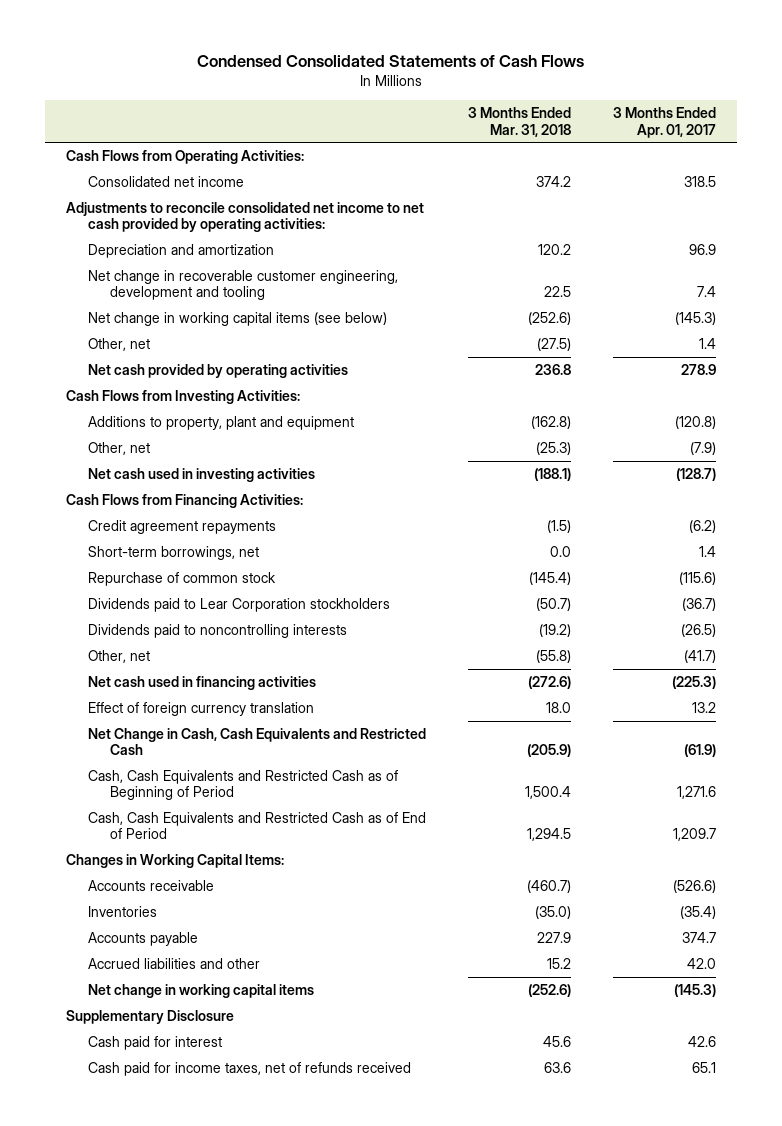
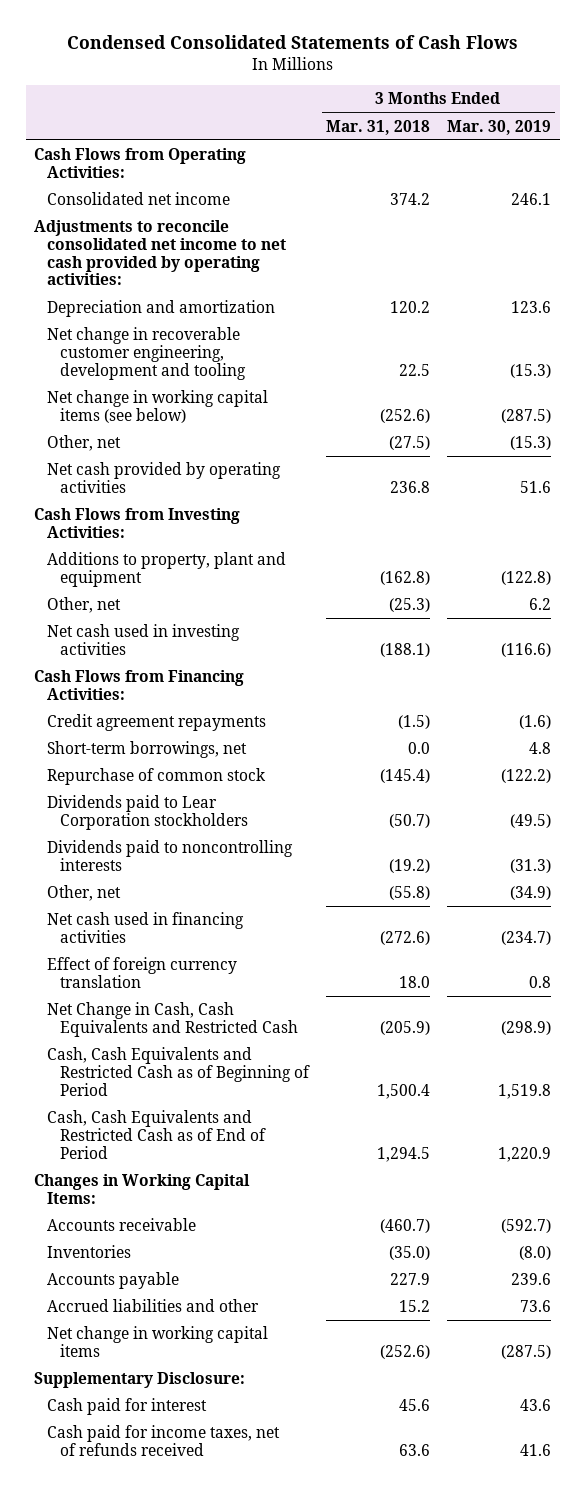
- | 3 Months Ended Mar. 31, 2018 | 3 Months Ended Apr. 01, 2017
+ | 3 Months Ended Mar. 31, 2018 | 3 Months Ended Mar. 30, 2019
- Supplementary Disclosure
+ Supplementary Disclosure:

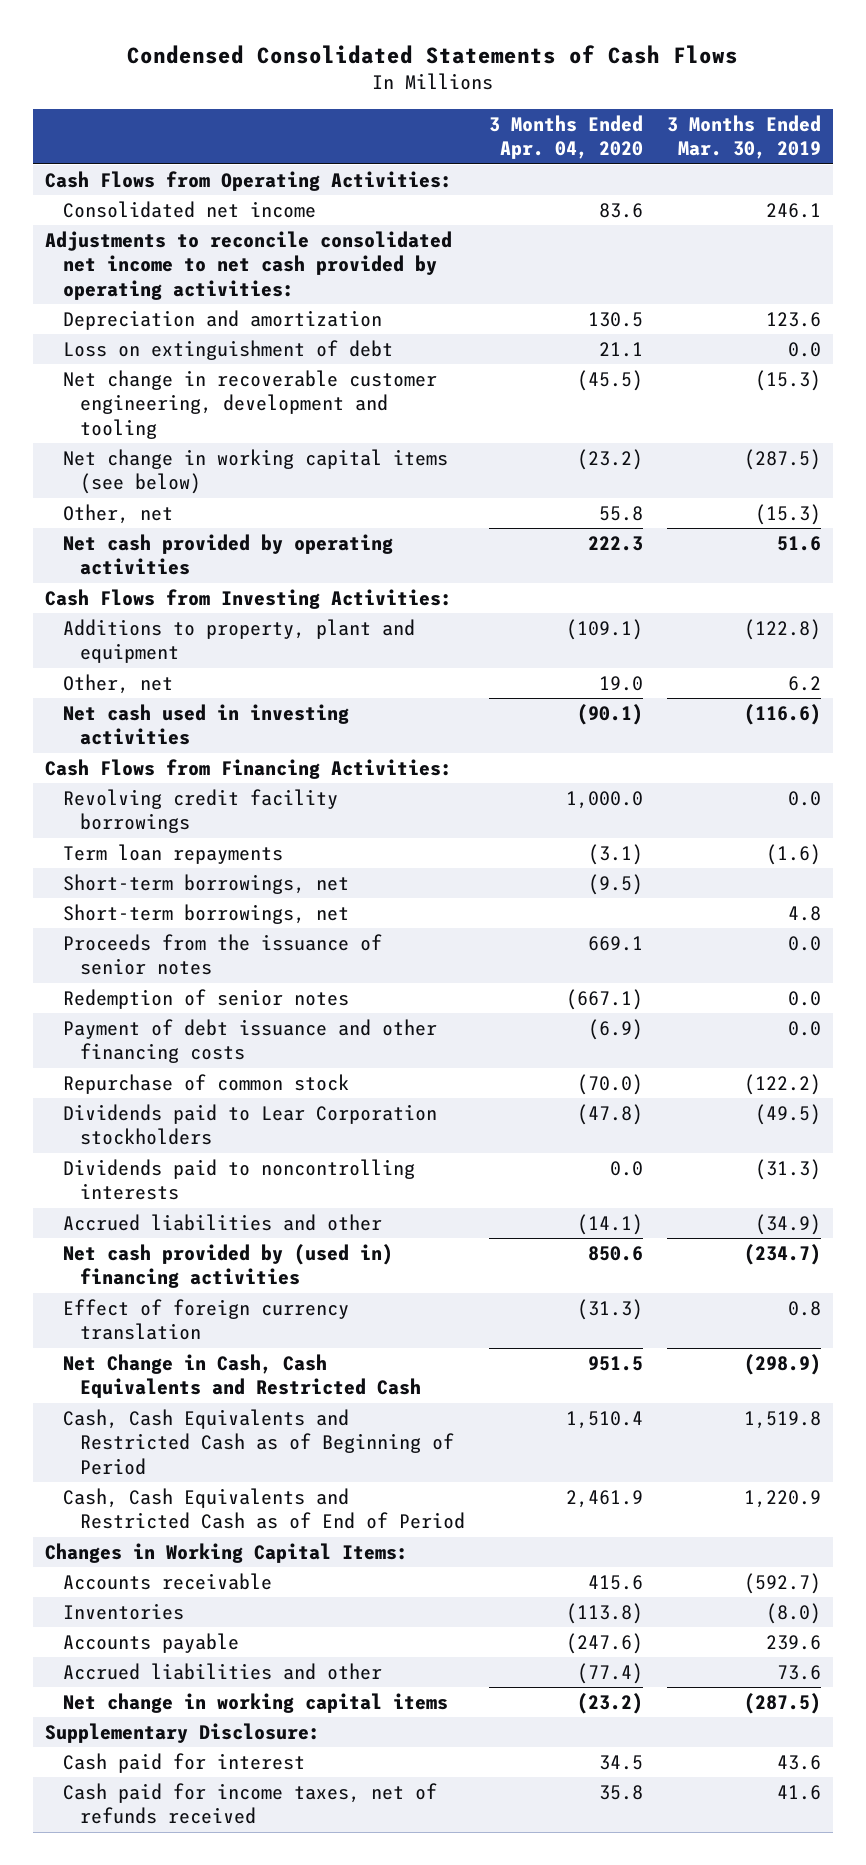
- | 3 Months Ended Mar. 31, 2018 | 3 Months Ended Mar. 30, 2019
+ | 3 Months Ended Apr. 04, 2020 | 3 Months Ended Mar. 30, 2019
+ Loss on extinguishment of debt | 21.1 | 0.0
- Credit agreement repayments | (1.5) | (1.6)
+ Revolving credit facility borrowings | 1,000.0 | 0.0
+ Term loan repayments | (3.1) | (1.6)
+ Short-term borrowings, net | (9.5) |
+ Proceeds from the issuance of senior notes | 669.1 | 0.0
+ Redemption of senior notes | (667.1) | 0.0
+ Payment of debt issuance and other financing costs | (6.9) | 0.0
- Other, net | (55.8) | (34.9)
- Net cash used in financing activities | (272.6) | (234.7)
+ Accrued liabilities and other | (14.1) | (34.9)
+ Net cash provided by (used in) financing activities | 850.6 | (234.7)

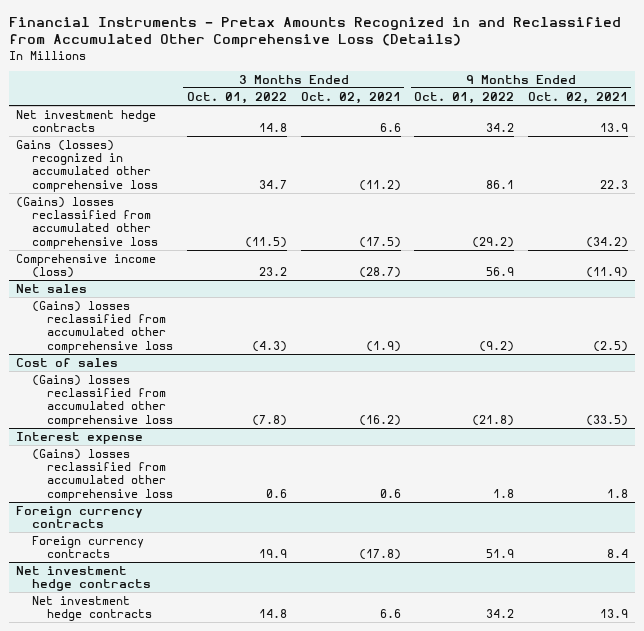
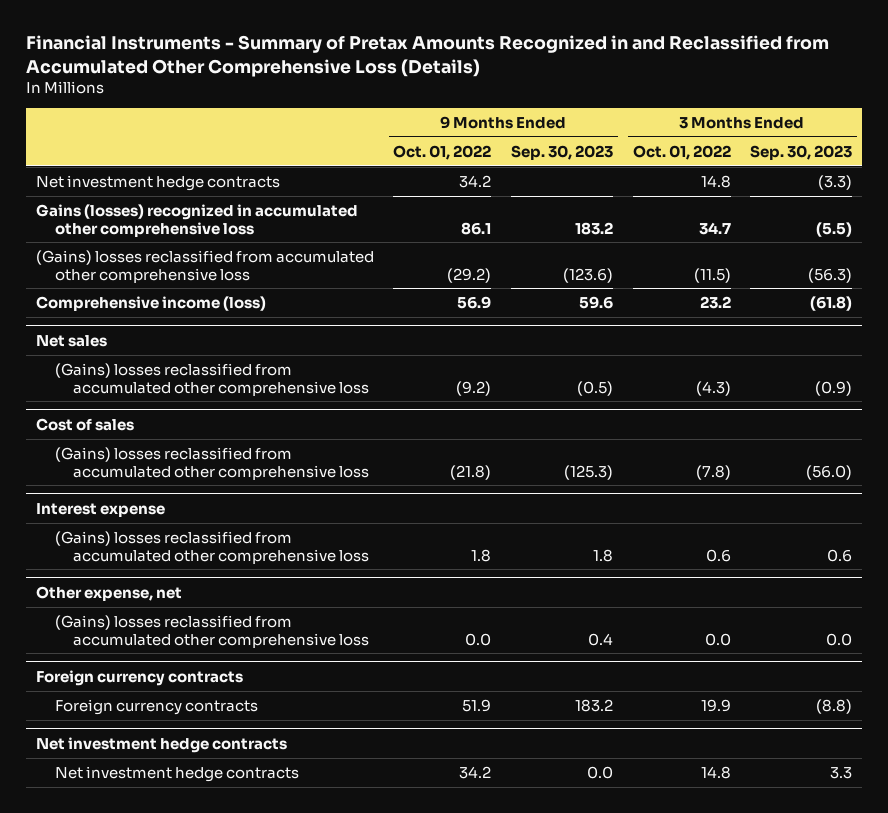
- Financial Instruments - Pretax Amounts Recognized in and Reclassified from Accumulated Other Comprehensive Loss (Details)
+ Financial Instruments - Summary of Pretax Amounts Recognized in and Reclassified from Accumulated Other Comprehensive Loss (Details)
- | 3 Months Ended Oct. 01, 2022 | 3 Months Ended Oct. 02, 2021 | 9 Months Ended Oct. 01, 2022 | 9 Months Ended Oct. 02, 2021
+ | 9 Months Ended Oct. 01, 2022 | 9 Months Ended Sep. 30, 2023 | 3 Months Ended Oct. 01, 2022 | 3 Months Ended Sep. 30, 2023
+ Other expense, net
+ (Gains) losses reclassified from accumulated other comprehensive loss | 0.0 | 0.4 | 0.0 | 0.0

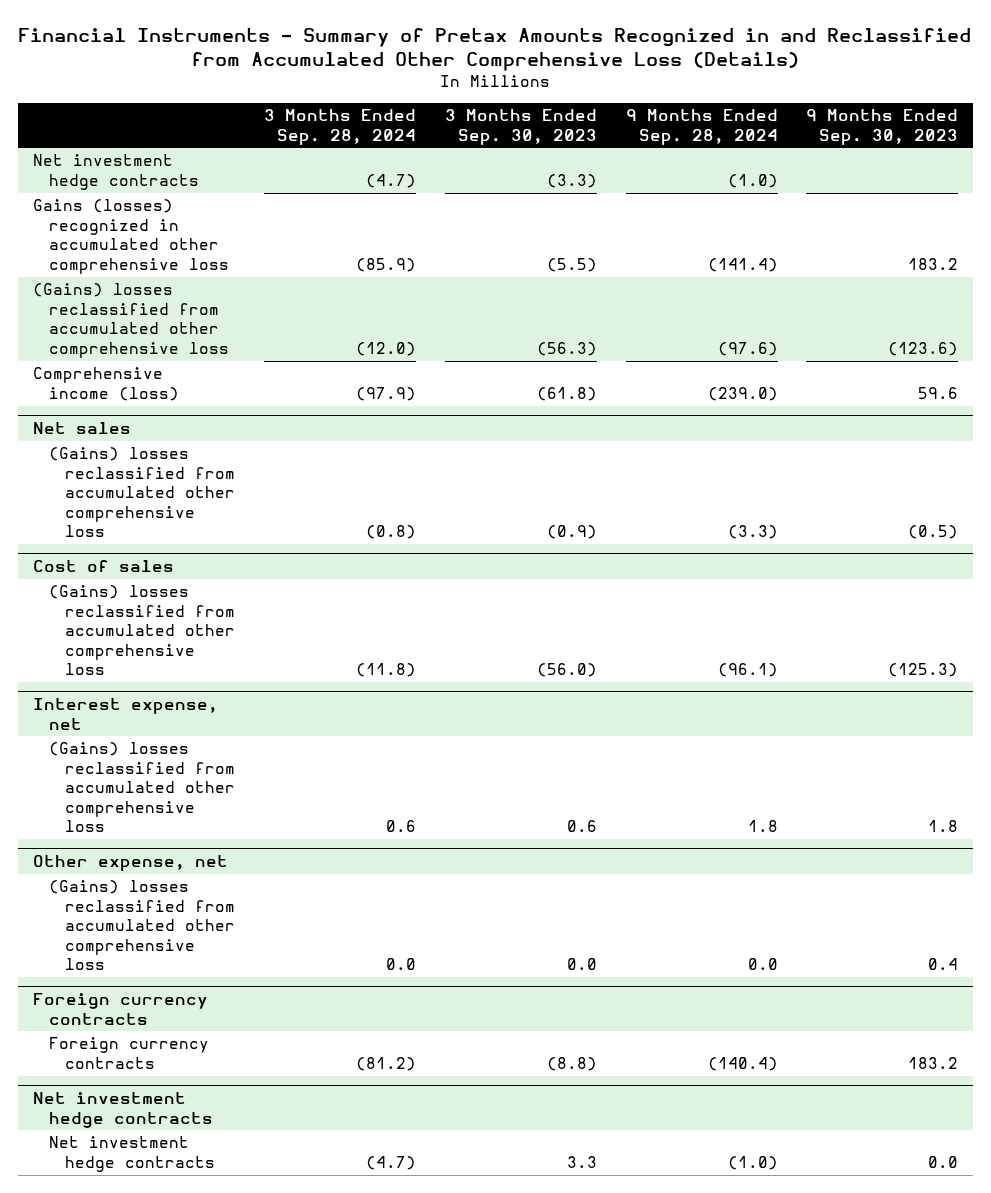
- | 9 Months Ended Oct. 01, 2022 | 9 Months Ended Sep. 30, 2023 | 3 Months Ended Oct. 01, 2022 | 3 Months Ended Sep. 30, 2023
+ | 3 Months Ended Sep. 28, 2024 | 3 Months Ended Sep. 30, 2023 | 9 Months Ended Sep. 28, 2024 | 9 Months Ended Sep. 30, 2023
- Interest expense
+ Interest expense, net

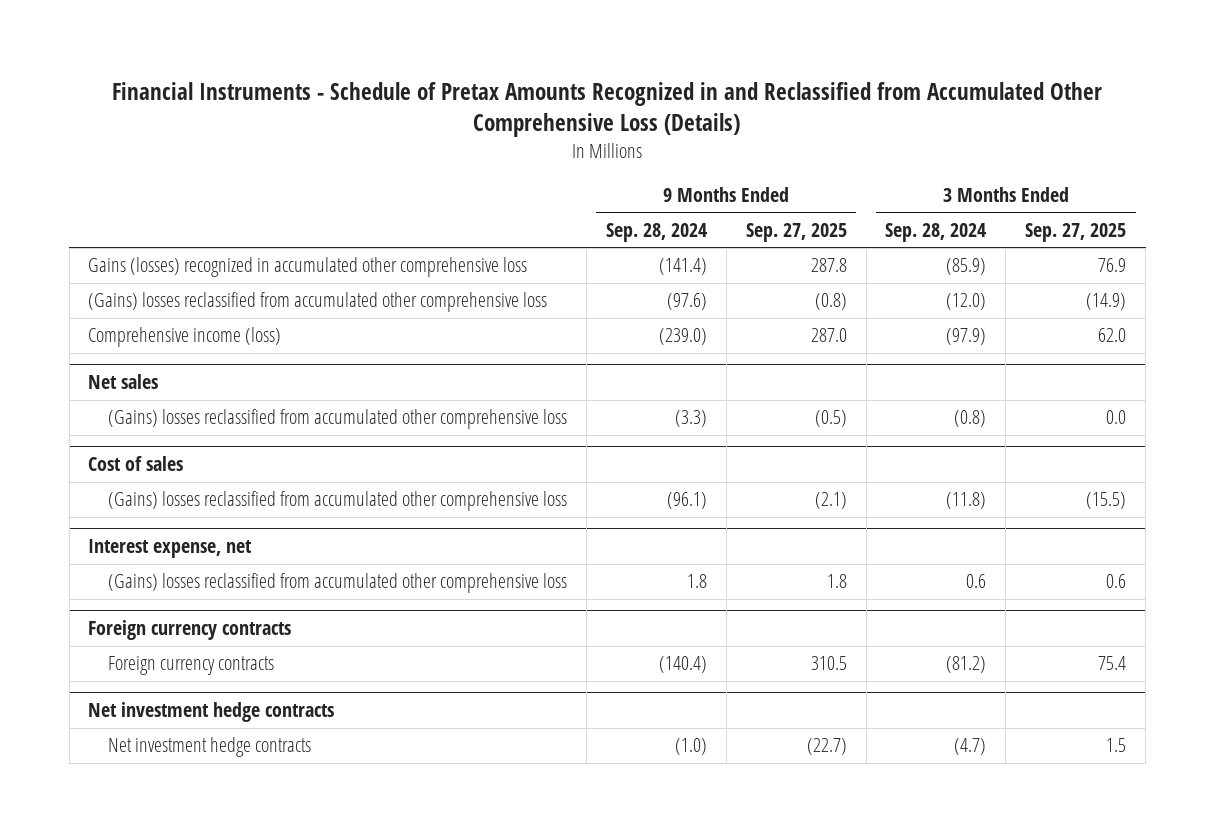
- Financial Instruments - Summary of Pretax Amounts Recognized in and Reclassified from Accumulated Other Comprehensive Loss (Details)
+ Financial Instruments - Schedule of Pretax Amounts Recognized in and Reclassified from Accumulated Other Comprehensive Loss (Details)
- | 3 Months Ended Sep. 28, 2024 | 3 Months Ended Sep. 30, 2023 | 9 Months Ended Sep. 28, 2024 | 9 Months Ended Sep. 30, 2023
+ | 9 Months Ended Sep. 28, 2024 | 9 Months Ended Sep. 27, 2025 | 3 Months Ended Sep. 28, 2024 | 3 Months Ended Sep. 27, 2025
- Net investment hedge contracts | (4.7) | (3.3) | (1.0) |
- Other expense, net
- (Gains) losses reclassified from accumulated other comprehensive loss | 0.0 | 0.0 | 0.0 | 0.4

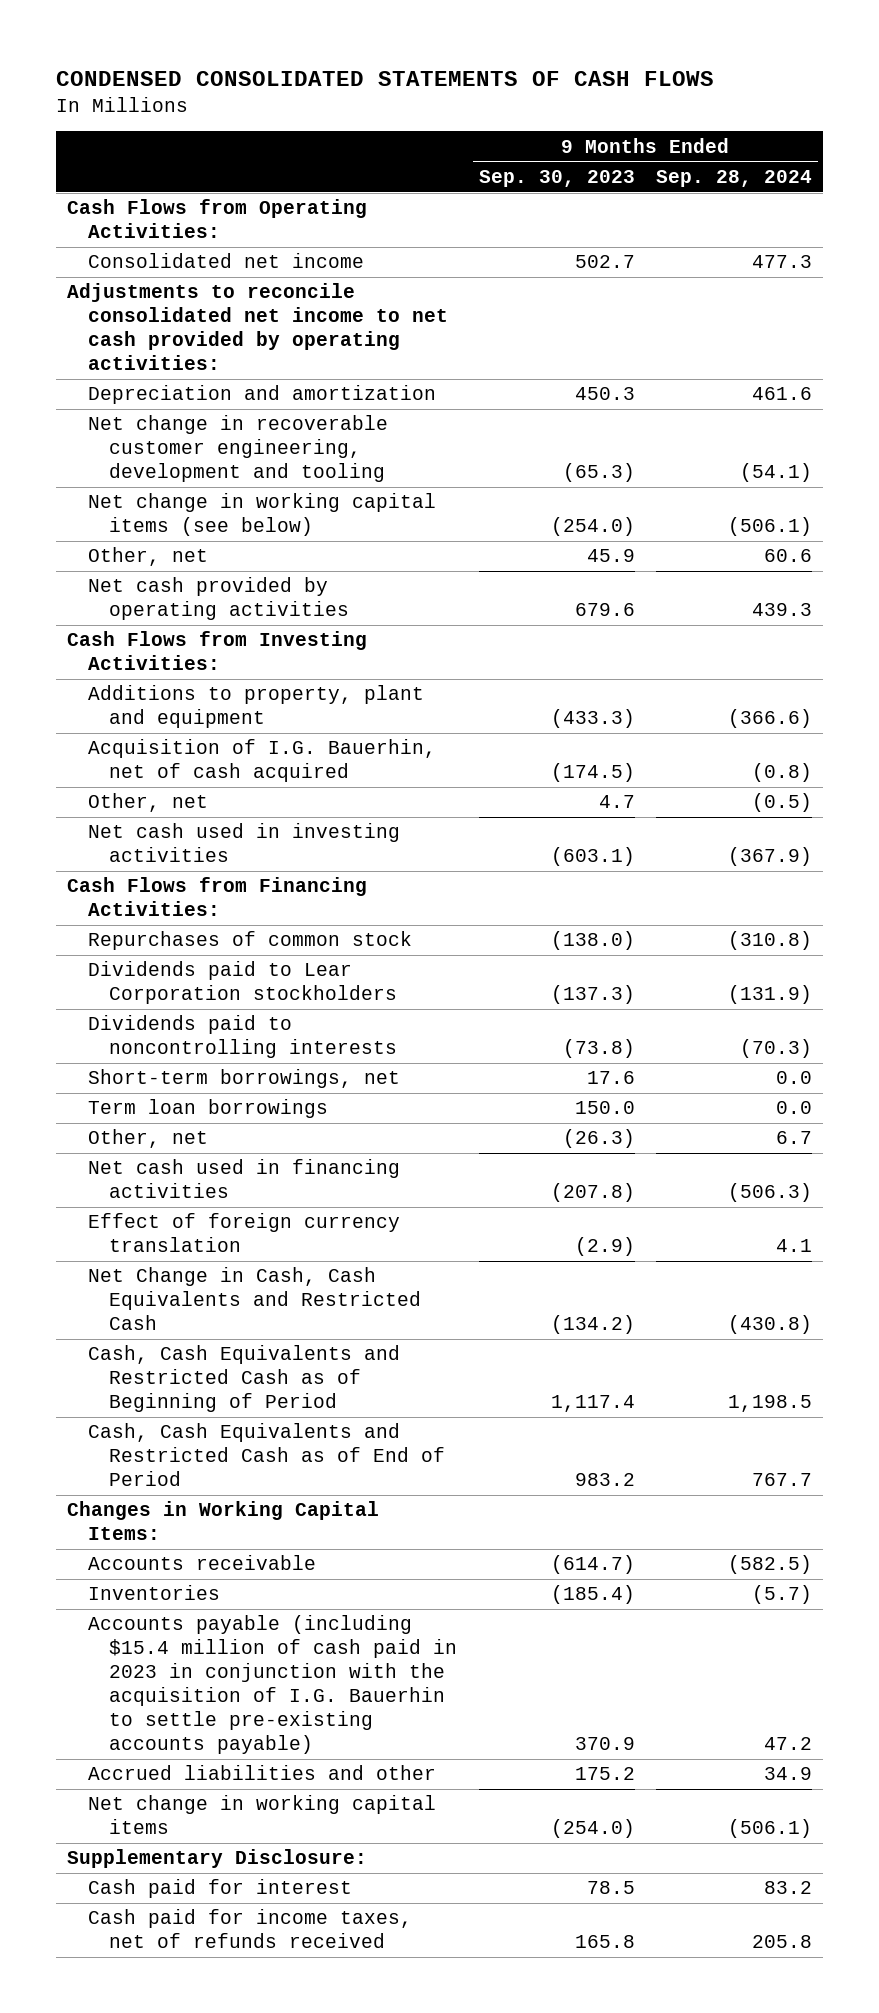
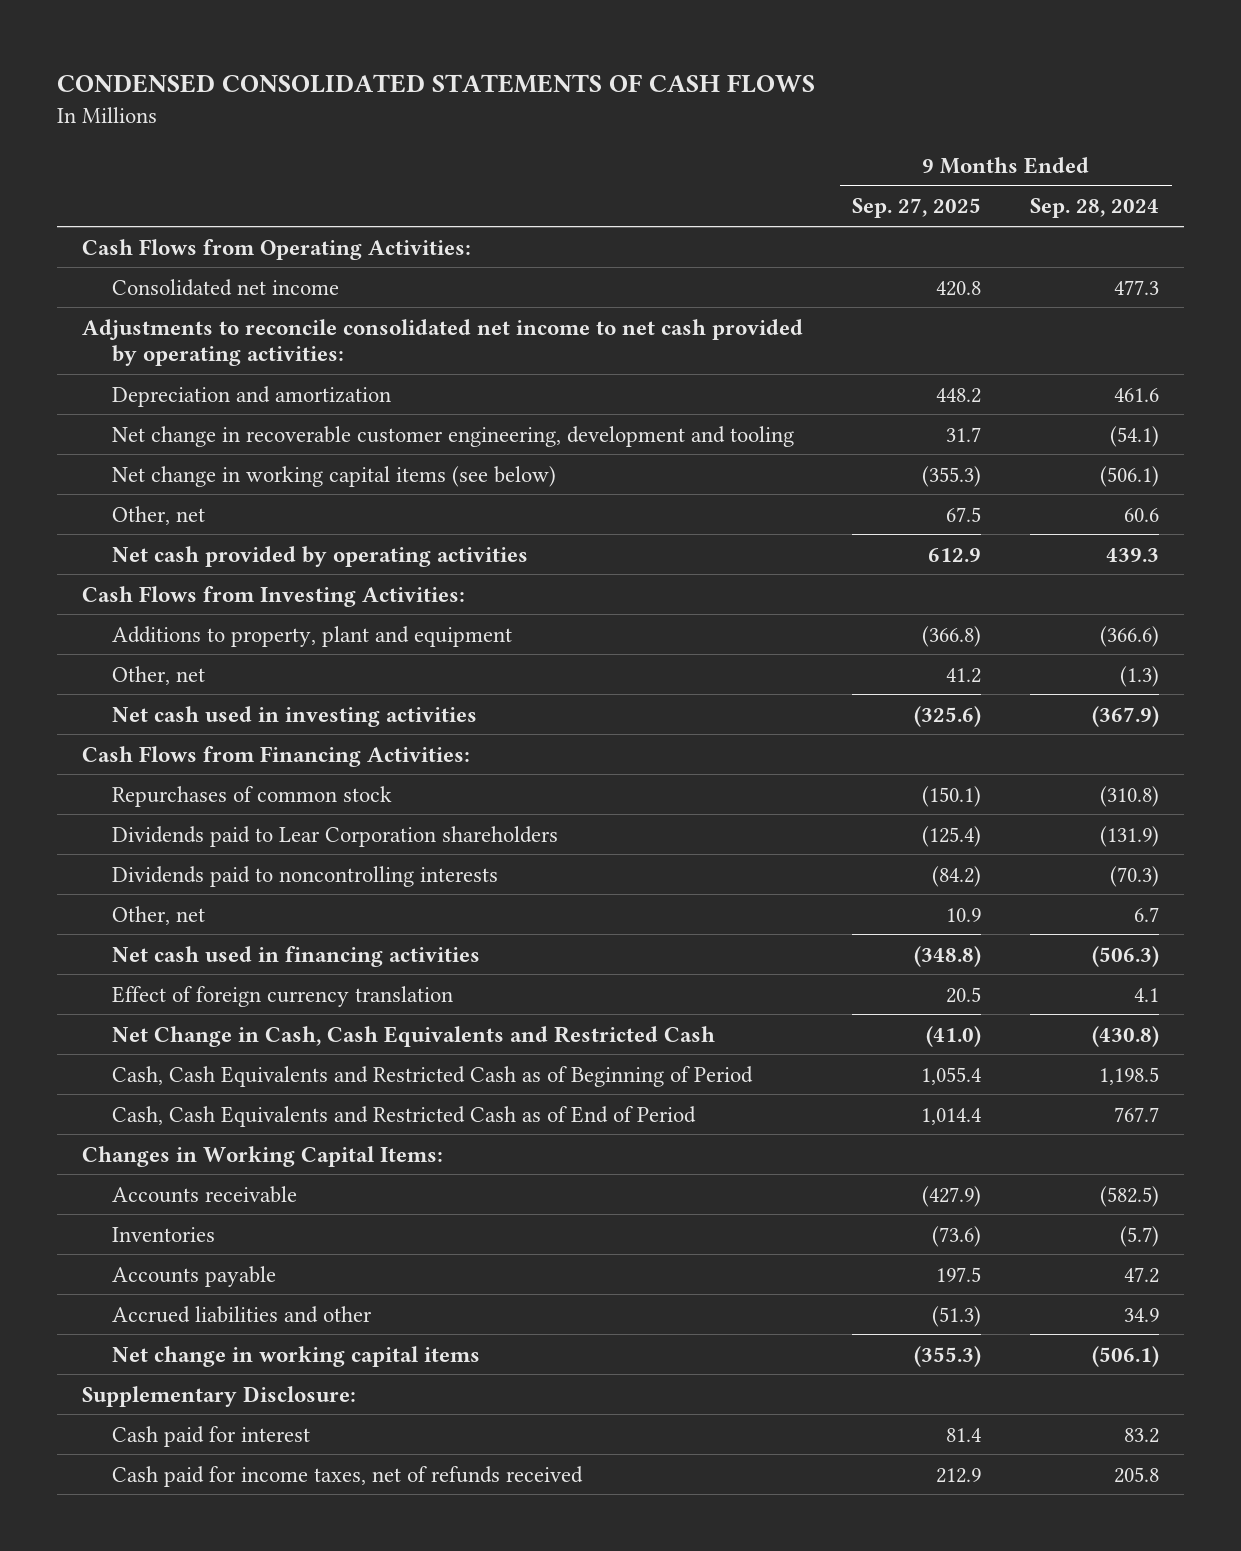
- | 9 Months Ended Sep. 30, 2023 | 9 Months Ended Sep. 28, 2024
+ | 9 Months Ended Sep. 27, 2025 | 9 Months Ended Sep. 28, 2024
- Acquisition of I.G. Bauerhin, net of cash acquired | (174.5) | (0.8)
- Other, net | 4.7 | (0.5)
+ Other, net | 41.2 | (1.3)
- Dividends paid to Lear Corporation stockholders | (137.3) | (131.9)
+ Dividends paid to Lear Corporation shareholders | (125.4) | (131.9)
- Short-term borrowings, net | 17.6 | 0.0
- Term loan borrowings | 150.0 | 0.0
- Accounts payable (including $15.4 million of cash paid in 2023 in conjunction with the acquisition of I.G. Bauerhin to settle pre-existing accounts payable) | 370.9 | 47.2
+ Accounts payable | 197.5 | 47.2

